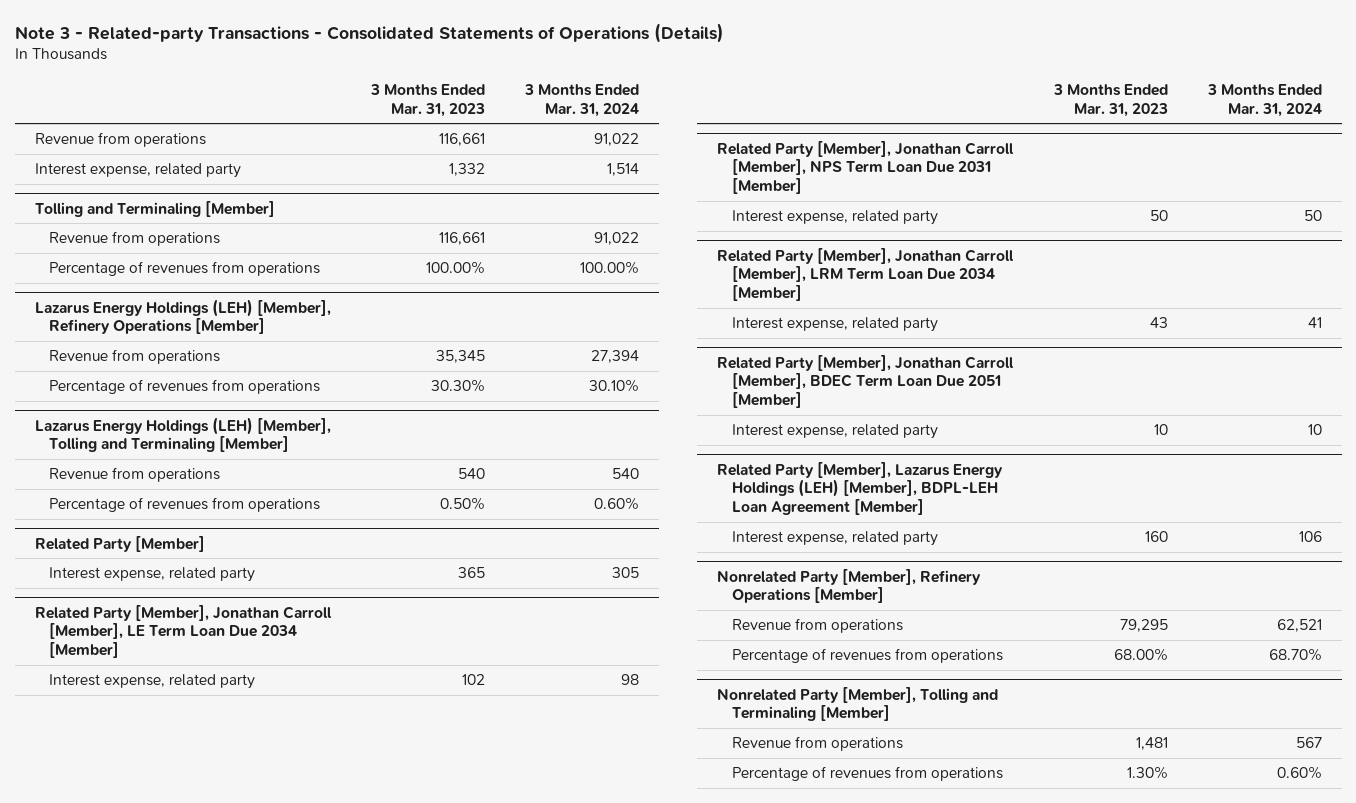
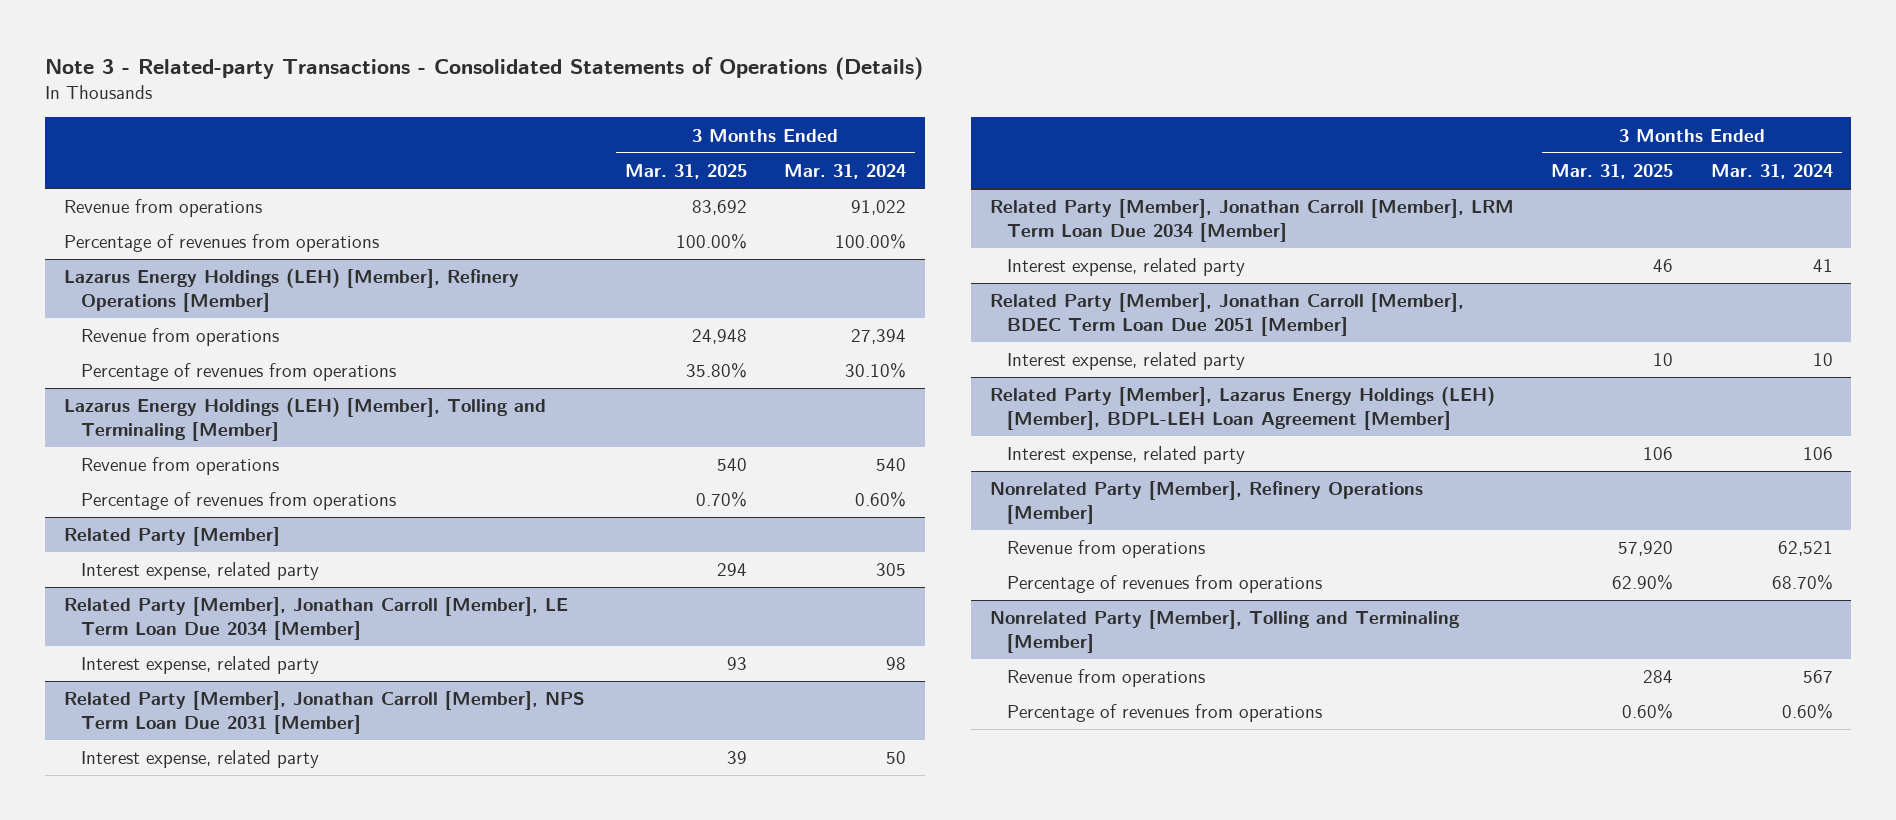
- | 3 Months Ended Mar. 31, 2023 | 3 Months Ended Mar. 31, 2024
+ | 3 Months Ended Mar. 31, 2025 | 3 Months Ended Mar. 31, 2024
- Interest expense, related party | 1,332 | 1,514
- Tolling and Terminaling [Member]
- Revenue from operations | 116,661 | 91,022

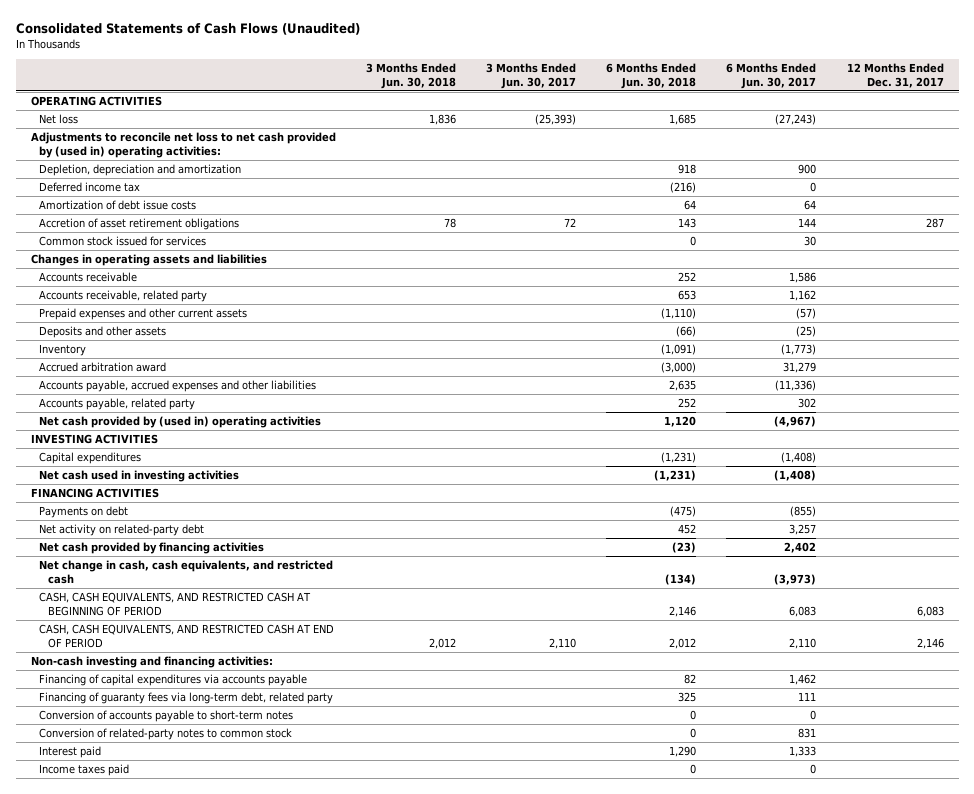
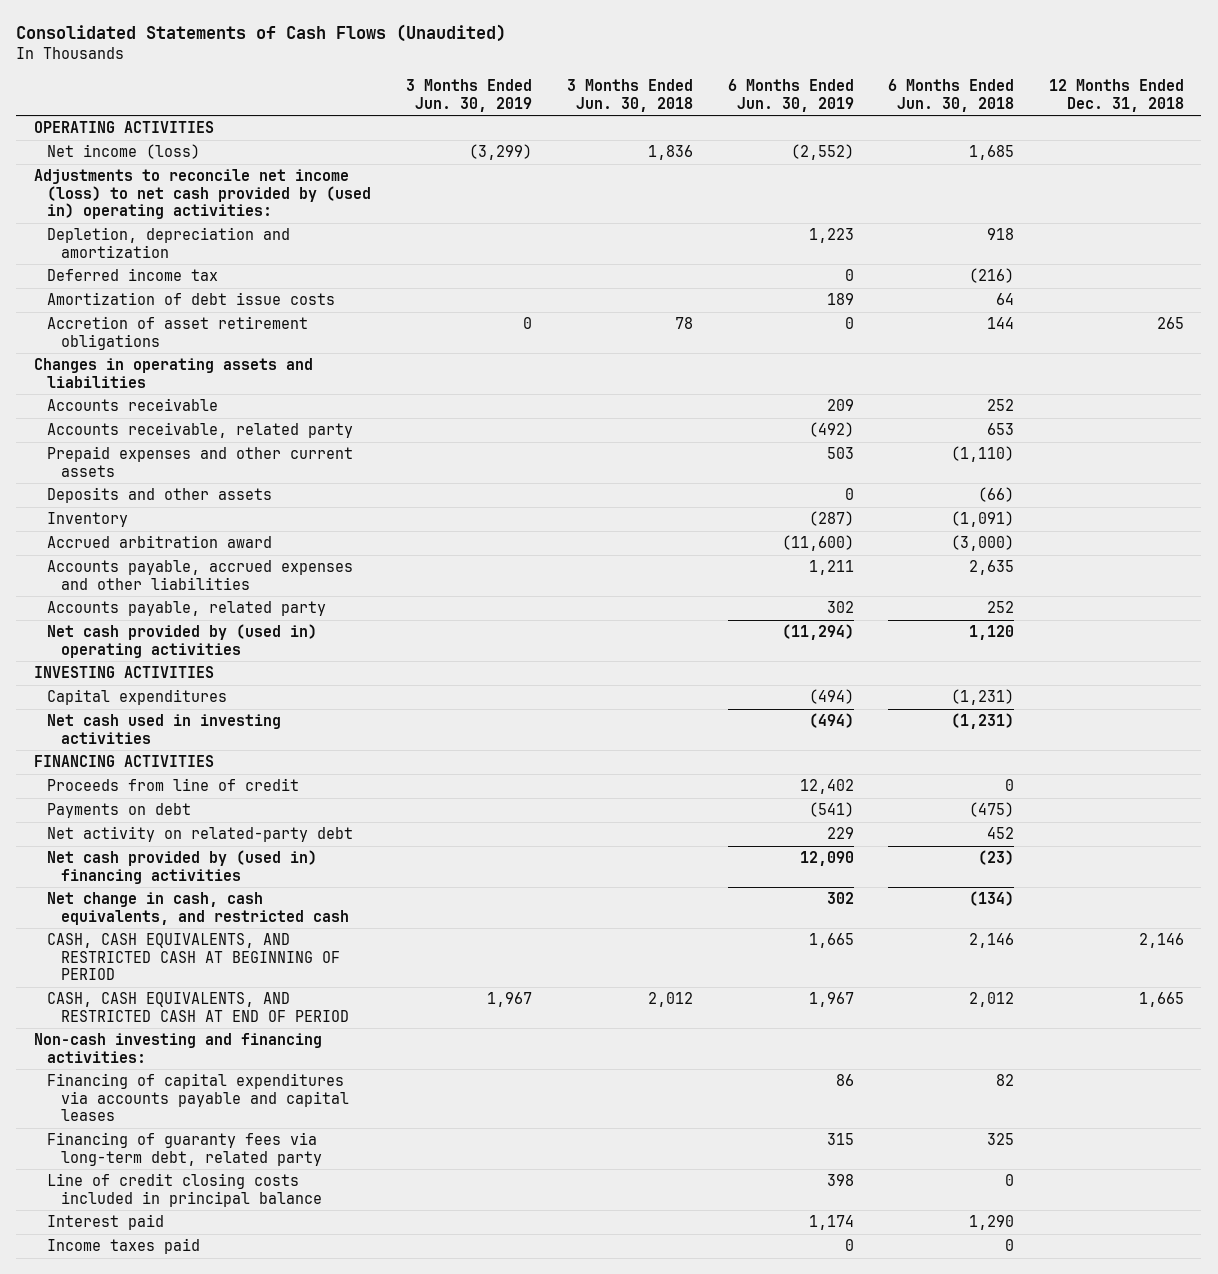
- | 3 Months Ended Jun. 30, 2018 | 3 Months Ended Jun. 30, 2017 | 6 Months Ended Jun. 30, 2018 | 6 Months Ended Jun. 30, 2017 | 12 Months Ended Dec. 31, 2017
+ | 3 Months Ended Jun. 30, 2019 | 3 Months Ended Jun. 30, 2018 | 6 Months Ended Jun. 30, 2019 | 6 Months Ended Jun. 30, 2018 | 12 Months Ended Dec. 31, 2018
- Net loss | 1,836 | (25,393) | 1,685 | (27,243) |
- Adjustments to reconcile net loss to net cash provided by (used in) operating activities:
+ Net income (loss) | (3,299) | 1,836 | (2,552) | 1,685 |
+ Adjustments to reconcile net income (loss) to net cash provided by (used in) operating activities:
- Accretion of asset retirement obligations | 78 | 72 | 143 | 144 | 287
- Common stock issued for services | | | 0 | 30 |
+ Accretion of asset retirement obligations | 0 | 78 | 0 | 144 | 265
+ Proceeds from line of credit | | | 12,402 | 0 |
- Net cash provided by financing activities | | | (23) | 2,402 |
+ Net cash provided by (used in) financing activities | | | 12,090 | (23) |
- Financing of capital expenditures via accounts payable | | | 82 | 1,462 |
+ Financing of capital expenditures via accounts payable and capital leases | | | 86 | 82 |
- Conversion of accounts payable to short-term notes | | | 0 | 0 |
- Conversion of related-party notes to common stock | | | 0 | 831 |
+ Line of credit closing costs included in principal balance | | | 398 | 0 |

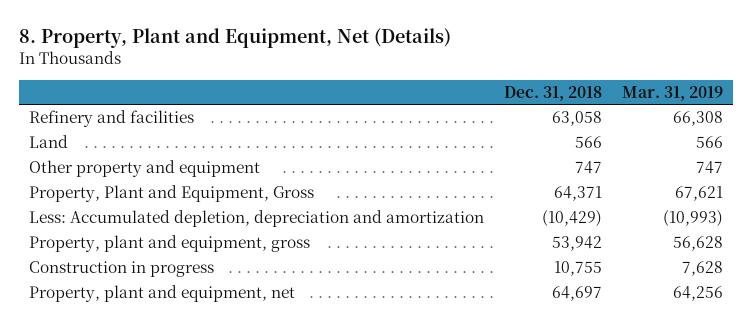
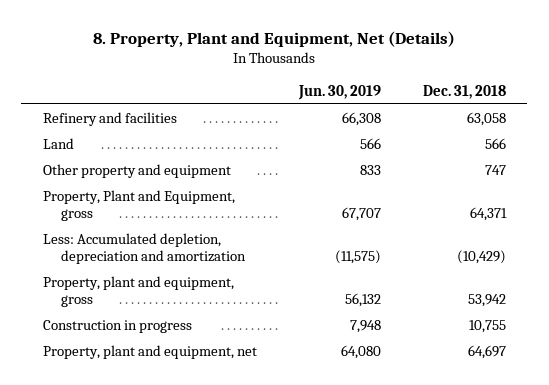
- | Dec. 31, 2018 | Mar. 31, 2019
+ | Jun. 30, 2019 | Dec. 31, 2018
- Property, Plant and Equipment, Gross | 64,371 | 67,621
+ Property, Plant and Equipment, gross | 67,707 | 64,371

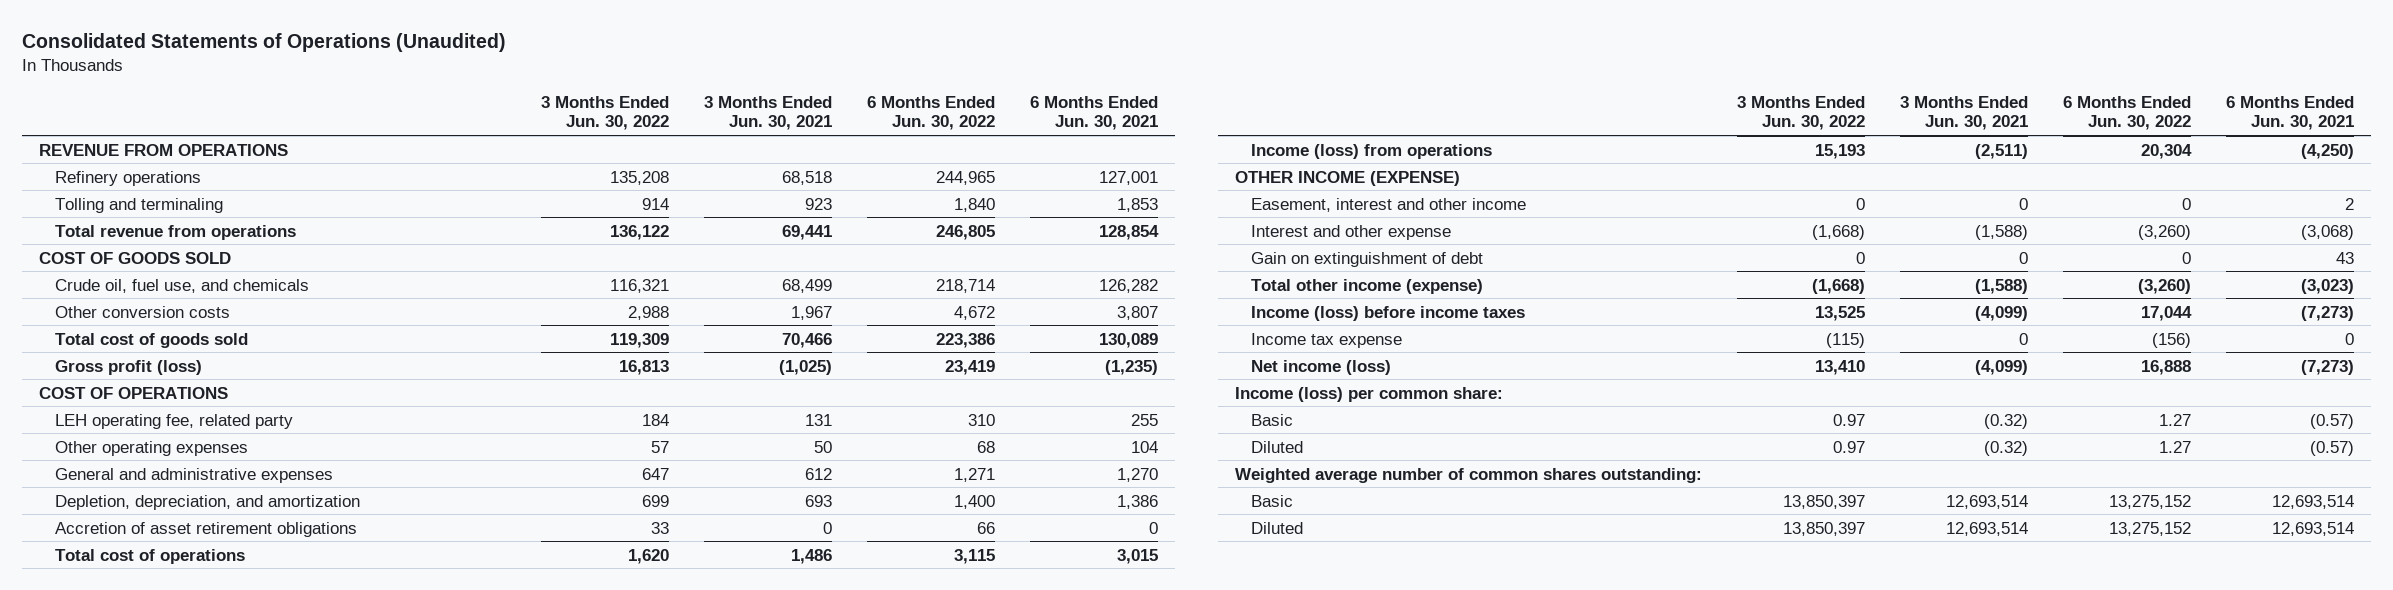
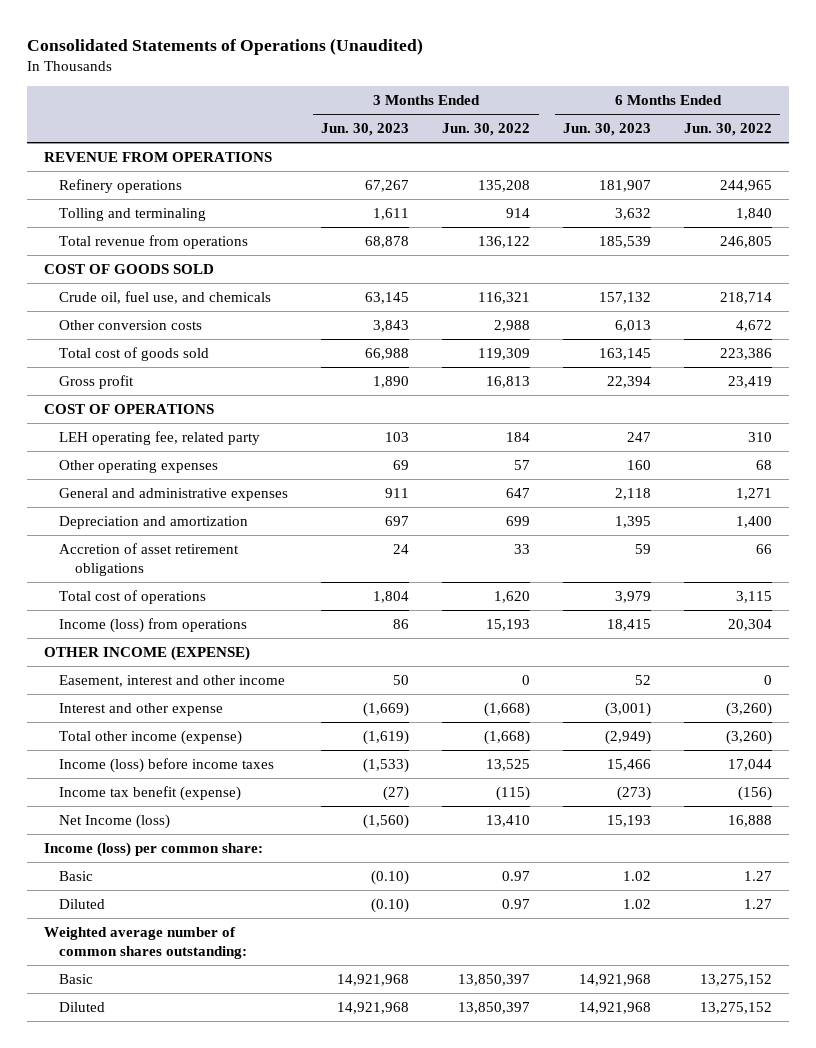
- | 3 Months Ended Jun. 30, 2022 | 3 Months Ended Jun. 30, 2021 | 6 Months Ended Jun. 30, 2022 | 6 Months Ended Jun. 30, 2021
+ | 3 Months Ended Jun. 30, 2023 | 3 Months Ended Jun. 30, 2022 | 6 Months Ended Jun. 30, 2023 | 6 Months Ended Jun. 30, 2022
- Gross profit (loss) | 16,813 | (1,025) | 23,419 | (1,235)
+ Gross profit | 1,890 | 16,813 | 22,394 | 23,419
- Depletion, depreciation, and amortization | 699 | 693 | 1,400 | 1,386
+ Depreciation and amortization | 697 | 699 | 1,395 | 1,400
- Gain on extinguishment of debt | 0 | 0 | 0 | 43
- Income tax expense | (115) | 0 | (156) | 0
- Net income (loss) | 13,410 | (4,099) | 16,888 | (7,273)
+ Income tax benefit (expense) | (27) | (115) | (273) | (156)
+ Net Income (loss) | (1,560) | 13,410 | 15,193 | 16,888

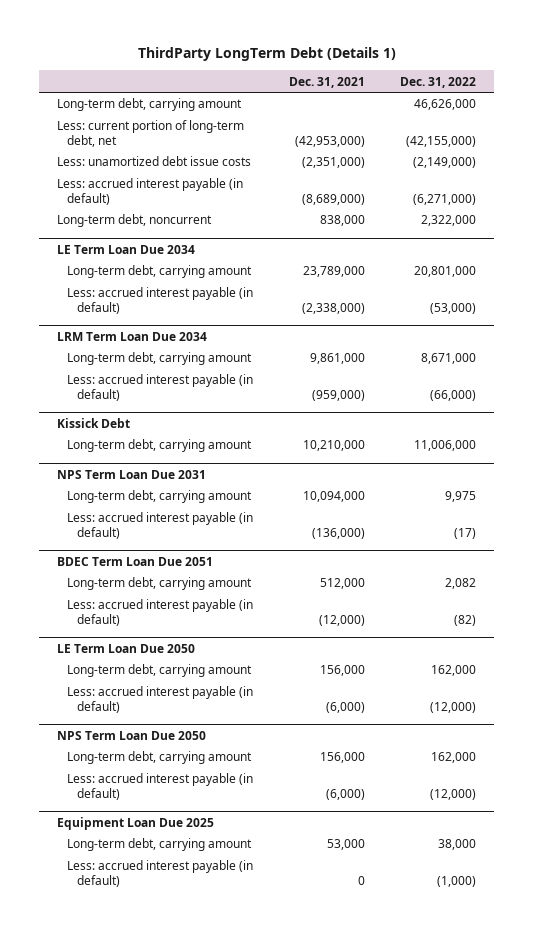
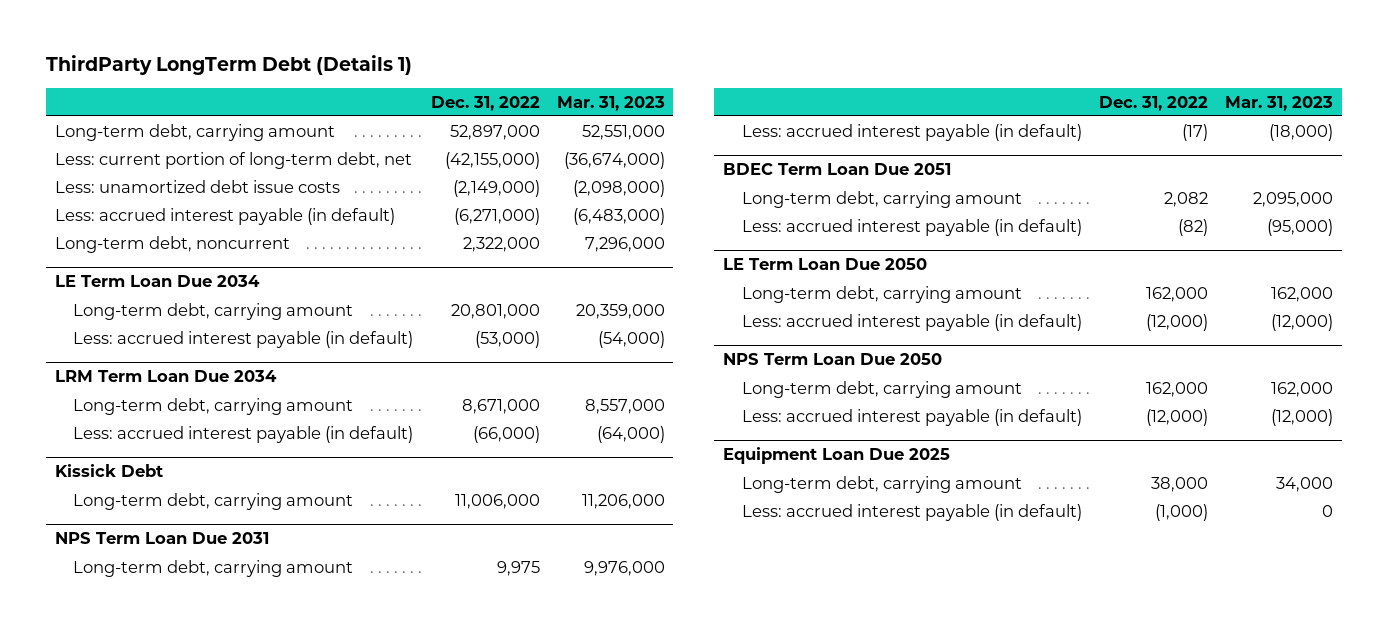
- | Dec. 31, 2021 | Dec. 31, 2022
+ | Dec. 31, 2022 | Mar. 31, 2023
- Long-term debt, carrying amount | | 46,626,000
+ Long-term debt, carrying amount | 52,897,000 | 52,551,000

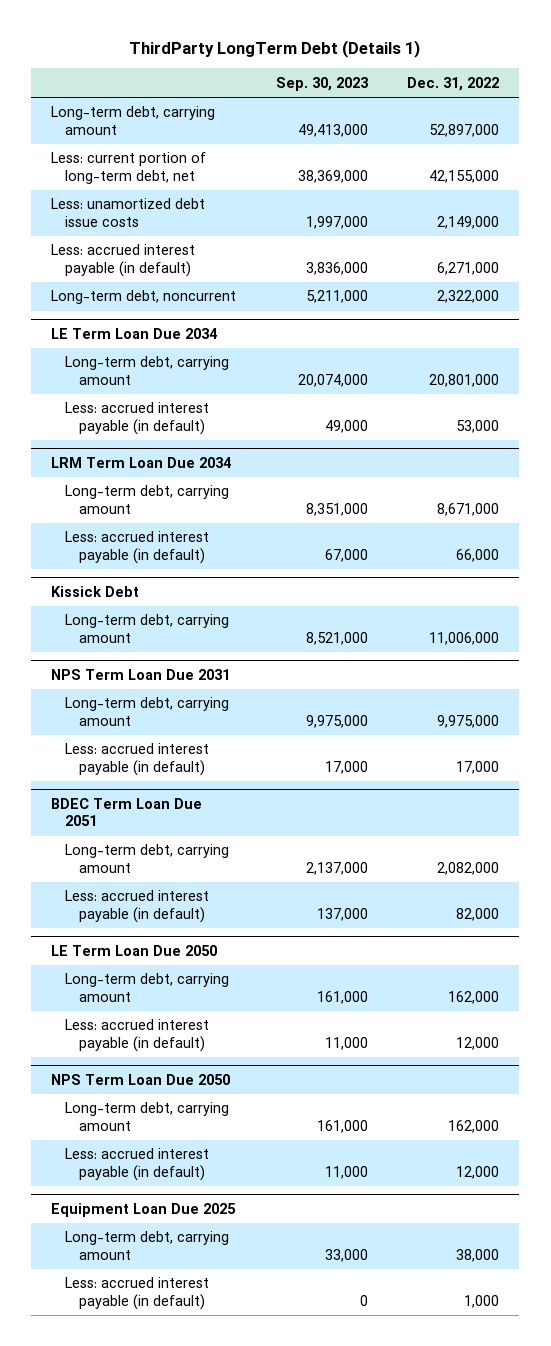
- | Dec. 31, 2022 | Mar. 31, 2023
+ | Sep. 30, 2023 | Dec. 31, 2022
- Less: current portion of long-term debt, net | (42,155,000) | (36,674,000)
- Less: unamortized debt issue costs | (2,149,000) | (2,098,000)
- Less: accrued interest payable (in default) | (6,271,000) | (6,483,000)
+ Less: current portion of long-term debt, net | 38,369,000 | 42,155,000
+ Less: unamortized debt issue costs | 1,997,000 | 2,149,000
+ Less: accrued interest payable (in default) | 3,836,000 | 6,271,000
@ LE Term Loan Due 2034
- Less: accrued interest payable (in default) | (53,000) | (54,000)
+ Less: accrued interest payable (in default) | 49,000 | 53,000
@ LRM Term Loan Due 2034
- Less: accrued interest payable (in default) | (66,000) | (64,000)
+ Less: accrued interest payable (in default) | 67,000 | 66,000
@ NPS Term Loan Due 2031
- Long-term debt, carrying amount | 9,975 | 9,976,000
- Less: accrued interest payable (in default) | (17) | (18,000)
+ Long-term debt, carrying amount | 9,975,000 | 9,975,000
+ Less: accrued interest payable (in default) | 17,000 | 17,000
@ BDEC Term Loan Due 2051
- Long-term debt, carrying amount | 2,082 | 2,095,000
- Less: accrued interest payable (in default) | (82) | (95,000)
+ Long-term debt, carrying amount | 2,137,000 | 2,082,000
+ Less: accrued interest payable (in default) | 137,000 | 82,000
@ LE Term Loan Due 2050
- Less: accrued interest payable (in default) | (12,000) | (12,000)
+ Less: accrued interest payable (in default) | 11,000 | 12,000
@ NPS Term Loan Due 2050
- Less: accrued interest payable (in default) | (12,000) | (12,000)
+ Less: accrued interest payable (in default) | 11,000 | 12,000
@ Equipment Loan Due 2025
- Less: accrued interest payable (in default) | (1,000) | 0
+ Less: accrued interest payable (in default) | 0 | 1,000

